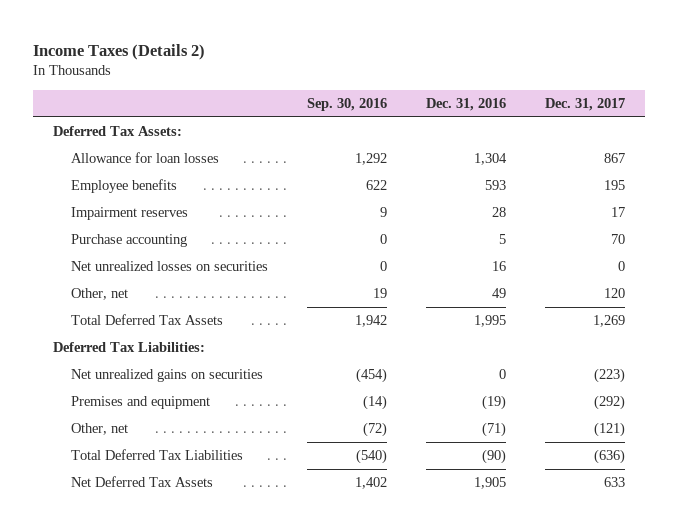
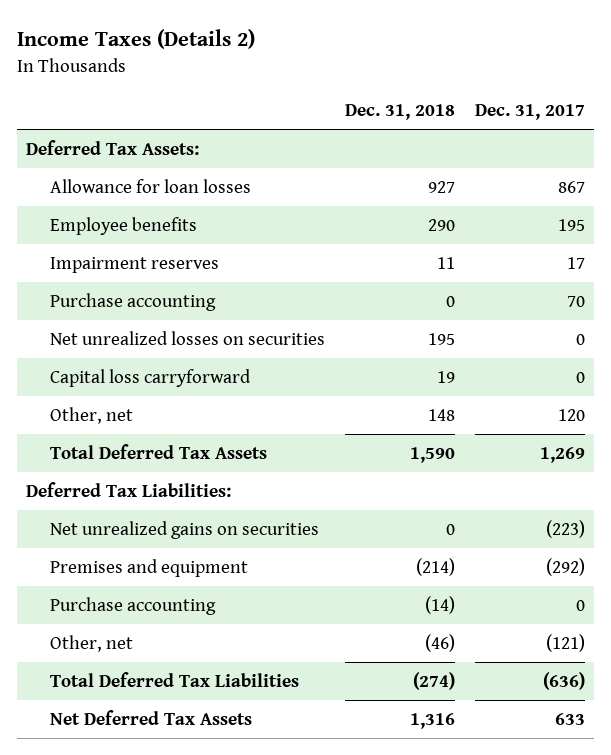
- | Sep. 30, 2016 | Dec. 31, 2016 | Dec. 31, 2017
+ | Dec. 31, 2018 | Dec. 31, 2017
+ Capital loss carryforward | 19 | 0
+ Purchase accounting | (14) | 0

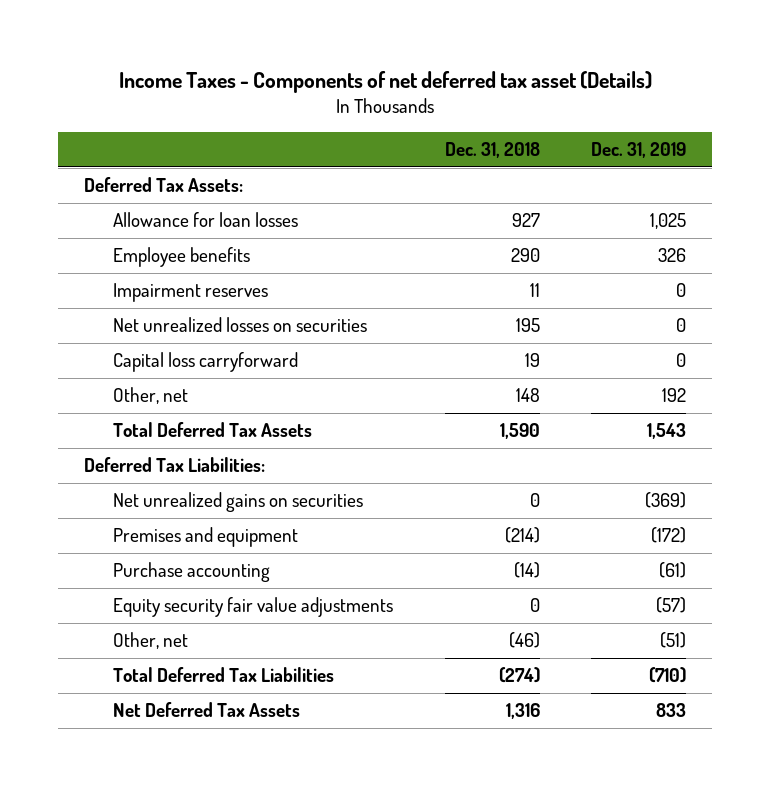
- Income Taxes (Details 2)
+ Income Taxes - Components of net deferred tax asset (Details)
- | Dec. 31, 2018 | Dec. 31, 2017
+ | Dec. 31, 2018 | Dec. 31, 2019
- Purchase accounting | 0 | 70
+ Equity security fair value adjustments | 0 | (57)

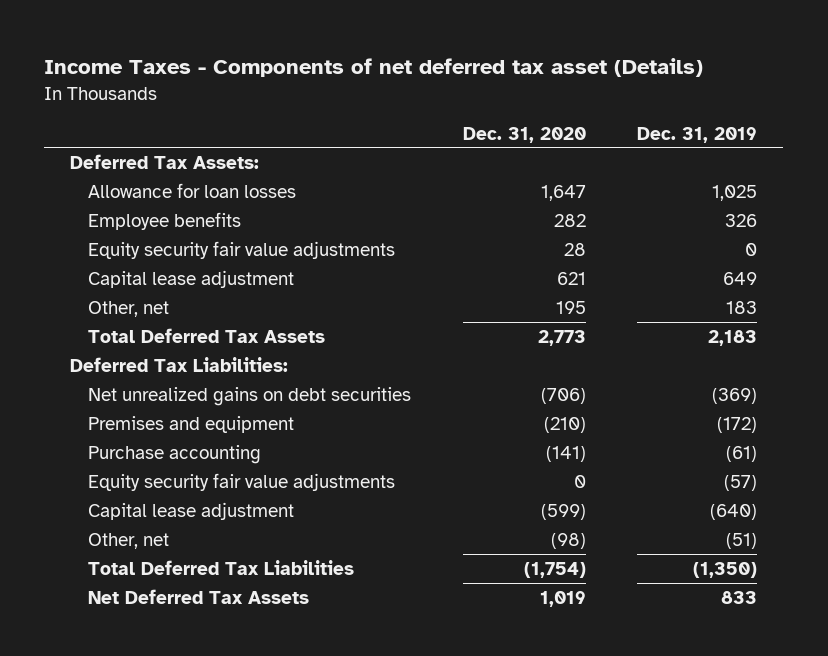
- | Dec. 31, 2018 | Dec. 31, 2019
+ | Dec. 31, 2020 | Dec. 31, 2019
- Impairment reserves | 11 | 0
- Net unrealized losses on securities | 195 | 0
- Capital loss carryforward | 19 | 0
- Other, net | 148 | 192
- Total Deferred Tax Assets | 1,590 | 1,543
+ Equity security fair value adjustments | 28 | 0
+ Capital lease adjustment | 621 | 649
+ Other, net | 195 | 183
+ Total Deferred Tax Assets | 2,773 | 2,183
- Net unrealized gains on securities | 0 | (369)
+ Net unrealized gains on debt securities | (706) | (369)
+ Capital lease adjustment | (599) | (640)
- Total Deferred Tax Liabilities | (274) | (710)
+ Total Deferred Tax Liabilities | (1,754) | (1,350)

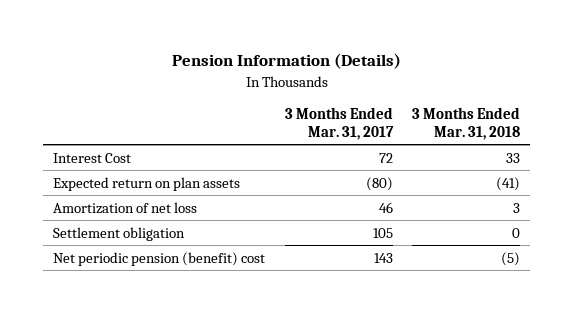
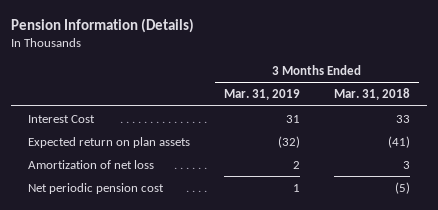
- | 3 Months Ended Mar. 31, 2017 | 3 Months Ended Mar. 31, 2018
+ | 3 Months Ended Mar. 31, 2019 | 3 Months Ended Mar. 31, 2018
- Settlement obligation | 105 | 0
- Net periodic pension (benefit) cost | 143 | (5)
+ Net periodic pension cost | 1 | (5)

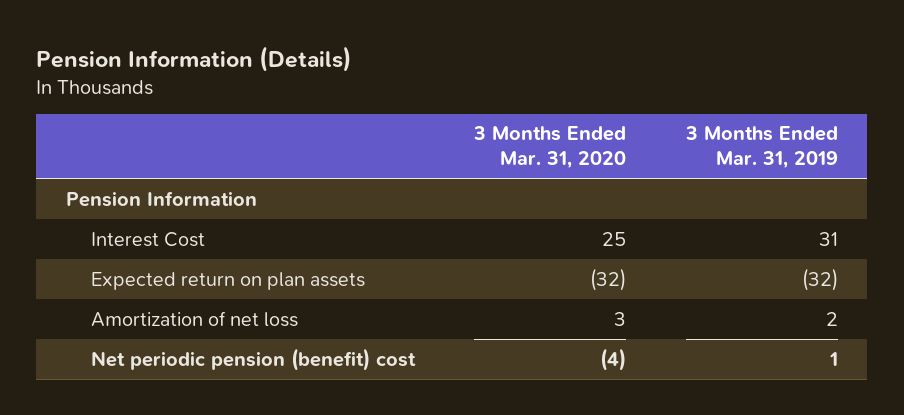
- | 3 Months Ended Mar. 31, 2019 | 3 Months Ended Mar. 31, 2018
+ | 3 Months Ended Mar. 31, 2020 | 3 Months Ended Mar. 31, 2019
+ Pension Information
- Net periodic pension cost | 1 | (5)
+ Net periodic pension (benefit) cost | (4) | 1

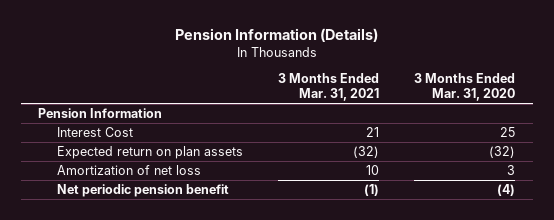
- | 3 Months Ended Mar. 31, 2020 | 3 Months Ended Mar. 31, 2019
+ | 3 Months Ended Mar. 31, 2021 | 3 Months Ended Mar. 31, 2020
- Net periodic pension (benefit) cost | (4) | 1
+ Net periodic pension benefit | (1) | (4)

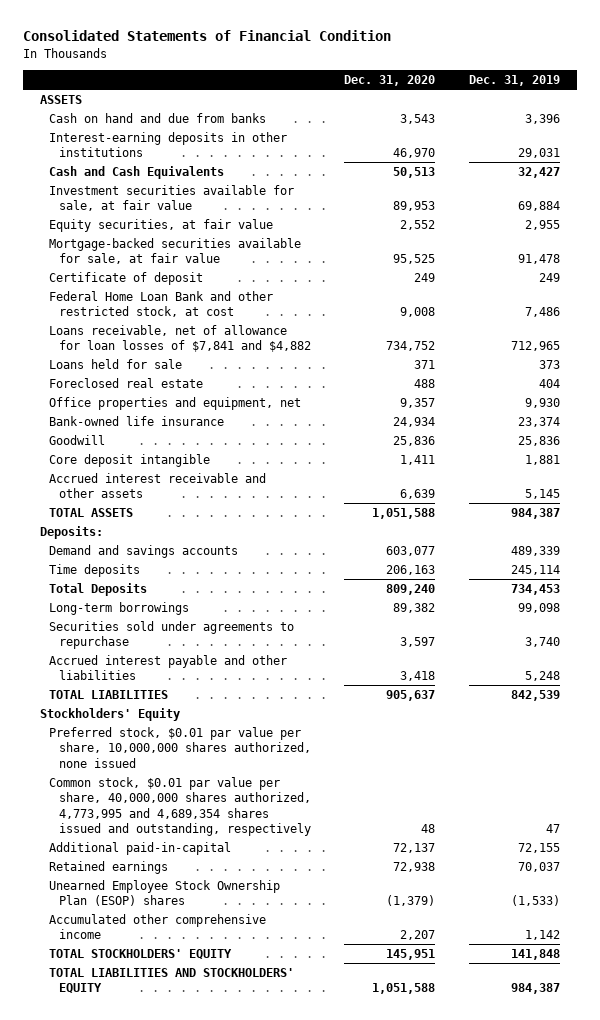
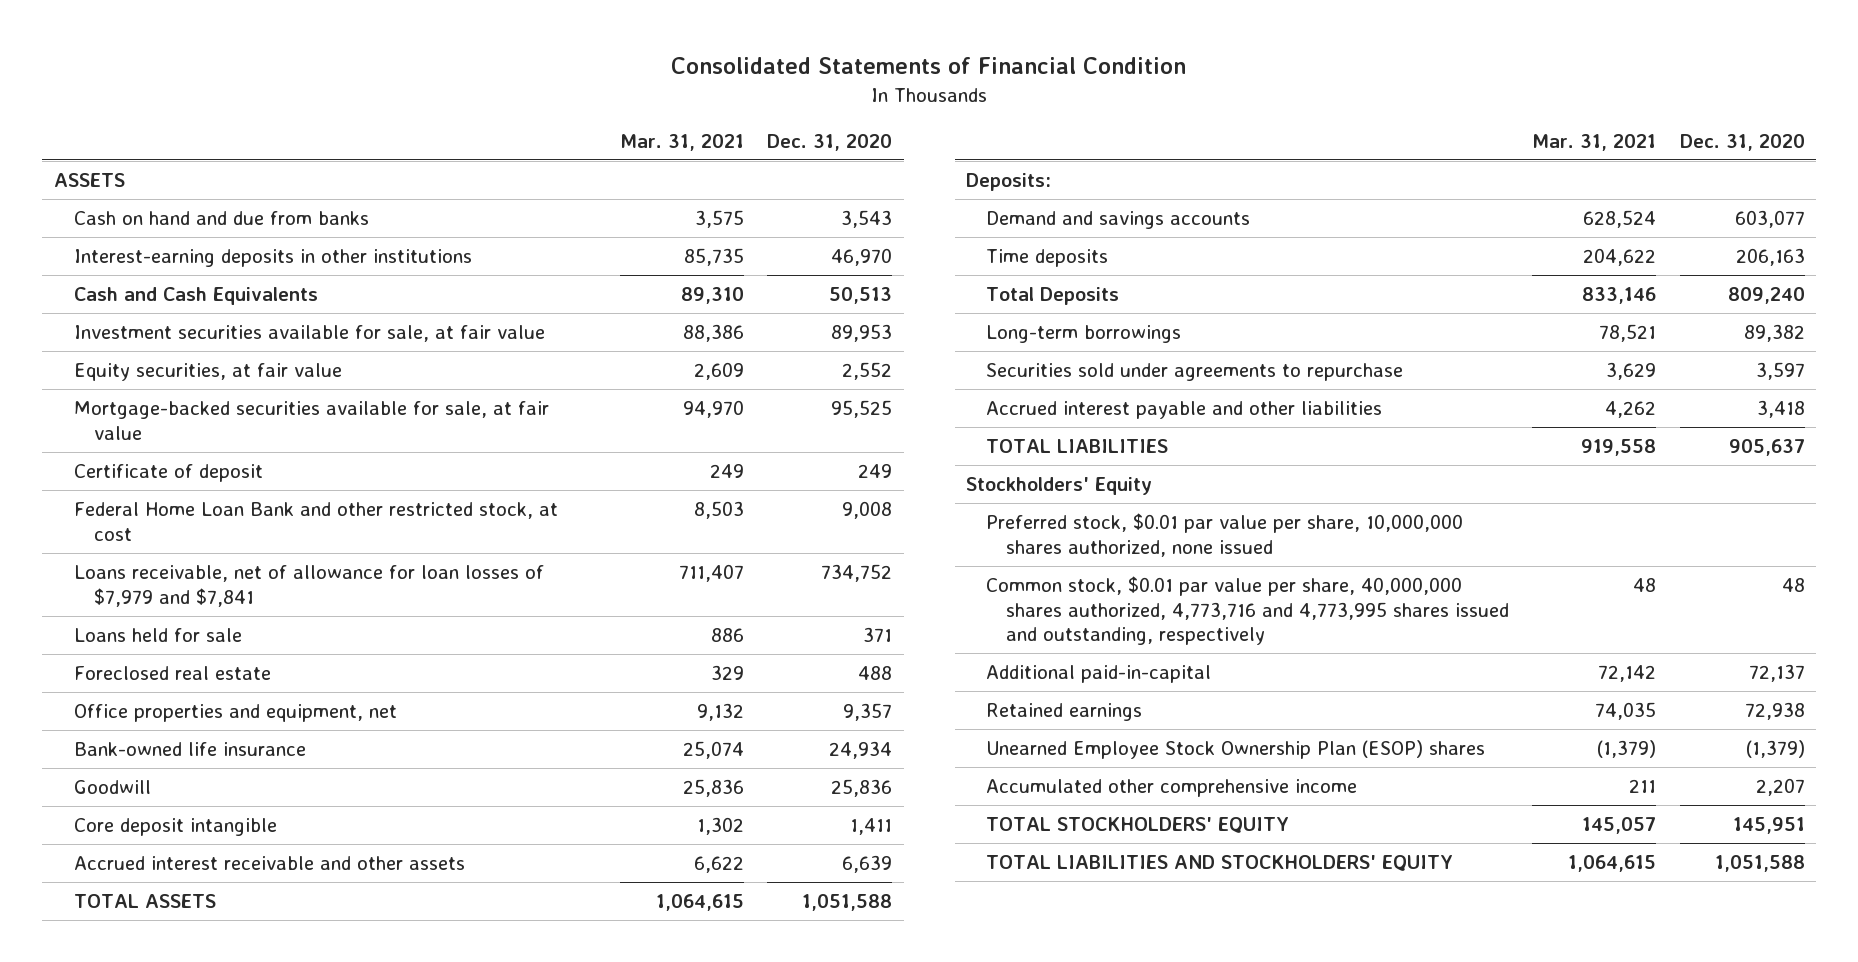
- | Dec. 31, 2020 | Dec. 31, 2019
+ | Mar. 31, 2021 | Dec. 31, 2020
- Loans receivable, net of allowance for loan losses of $7,841 and $4,882 | 734,752 | 712,965
+ Loans receivable, net of allowance for loan losses of $7,979 and $7,841 | 711,407 | 734,752
- Common stock, $0.01 par value per share, 40,000,000 shares authorized, 4,773,995 and 4,689,354 shares issued and outstanding, respectively | 48 | 47
+ Common stock, $0.01 par value per share, 40,000,000 shares authorized, 4,773,716 and 4,773,995 shares issued and outstanding, respectively | 48 | 48

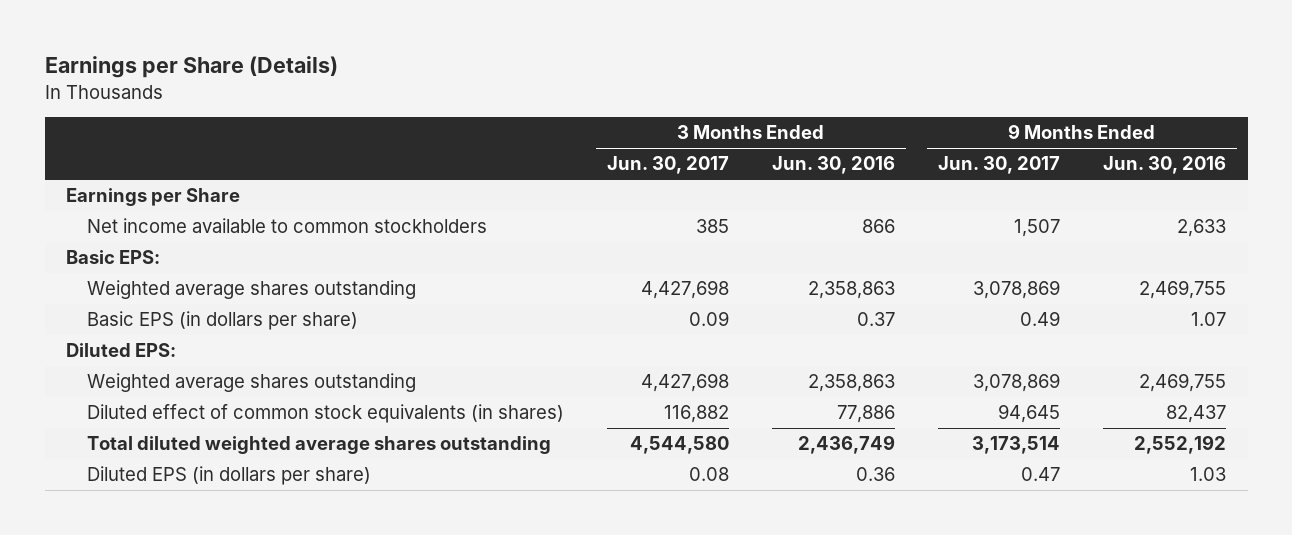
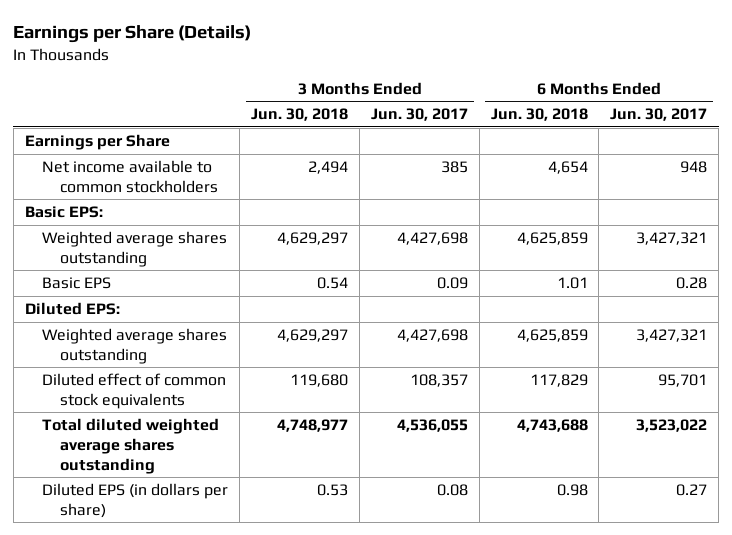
- | 3 Months Ended Jun. 30, 2017 | 3 Months Ended Jun. 30, 2016 | 9 Months Ended Jun. 30, 2017 | 9 Months Ended Jun. 30, 2016
+ | 3 Months Ended Jun. 30, 2018 | 3 Months Ended Jun. 30, 2017 | 6 Months Ended Jun. 30, 2018 | 6 Months Ended Jun. 30, 2017
- Basic EPS (in dollars per share) | 0.09 | 0.37 | 0.49 | 1.07
+ Basic EPS | 0.54 | 0.09 | 1.01 | 0.28
- Diluted effect of common stock equivalents (in shares) | 116,882 | 77,886 | 94,645 | 82,437
- Total diluted weighted average shares outstanding | 4,544,580 | 2,436,749 | 3,173,514 | 2,552,192
+ Diluted effect of common stock equivalents | 119,680 | 108,357 | 117,829 | 95,701
+ Total diluted weighted average shares outstanding | 4,748,977 | 4,536,055 | 4,743,688 | 3,523,022

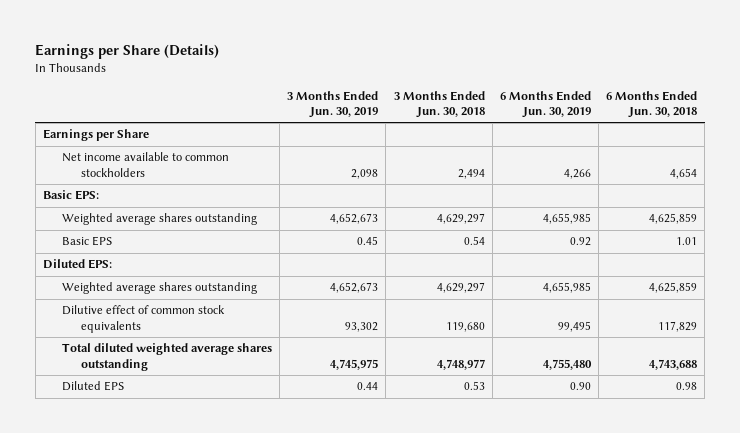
- | 3 Months Ended Jun. 30, 2018 | 3 Months Ended Jun. 30, 2017 | 6 Months Ended Jun. 30, 2018 | 6 Months Ended Jun. 30, 2017
+ | 3 Months Ended Jun. 30, 2019 | 3 Months Ended Jun. 30, 2018 | 6 Months Ended Jun. 30, 2019 | 6 Months Ended Jun. 30, 2018
- Diluted effect of common stock equivalents | 119,680 | 108,357 | 117,829 | 95,701
+ Dilutive effect of common stock equivalents | 93,302 | 119,680 | 99,495 | 117,829
- Diluted EPS (in dollars per share) | 0.53 | 0.08 | 0.98 | 0.27
+ Diluted EPS | 0.44 | 0.53 | 0.90 | 0.98

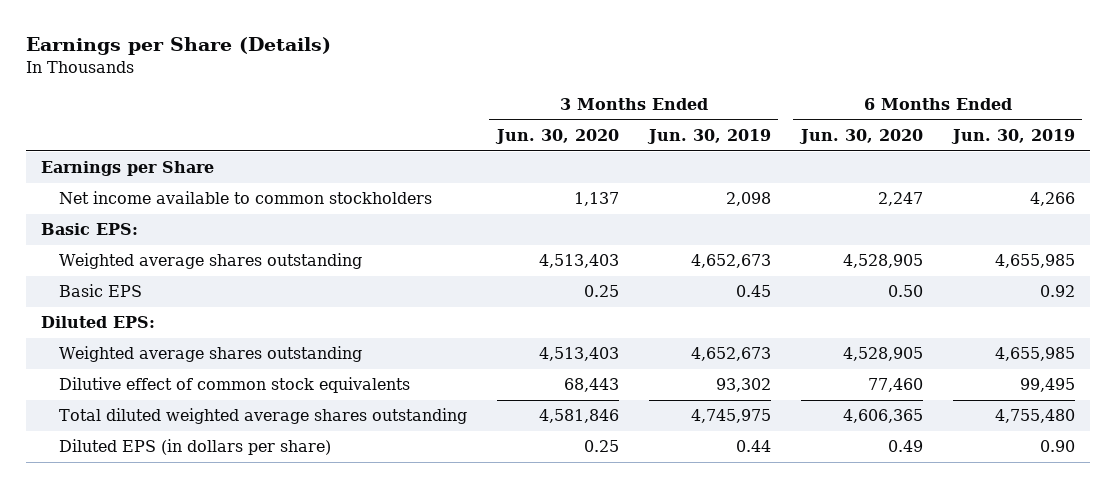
- | 3 Months Ended Jun. 30, 2019 | 3 Months Ended Jun. 30, 2018 | 6 Months Ended Jun. 30, 2019 | 6 Months Ended Jun. 30, 2018
+ | 3 Months Ended Jun. 30, 2020 | 3 Months Ended Jun. 30, 2019 | 6 Months Ended Jun. 30, 2020 | 6 Months Ended Jun. 30, 2019
- Diluted EPS | 0.44 | 0.53 | 0.90 | 0.98
+ Diluted EPS (in dollars per share) | 0.25 | 0.44 | 0.49 | 0.90

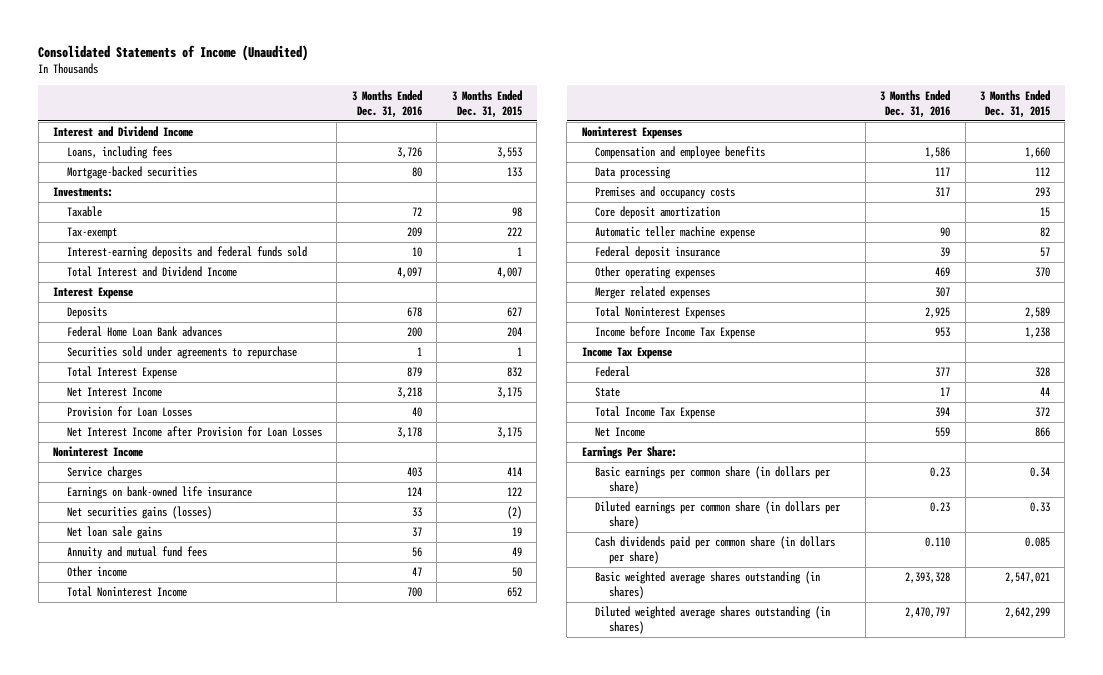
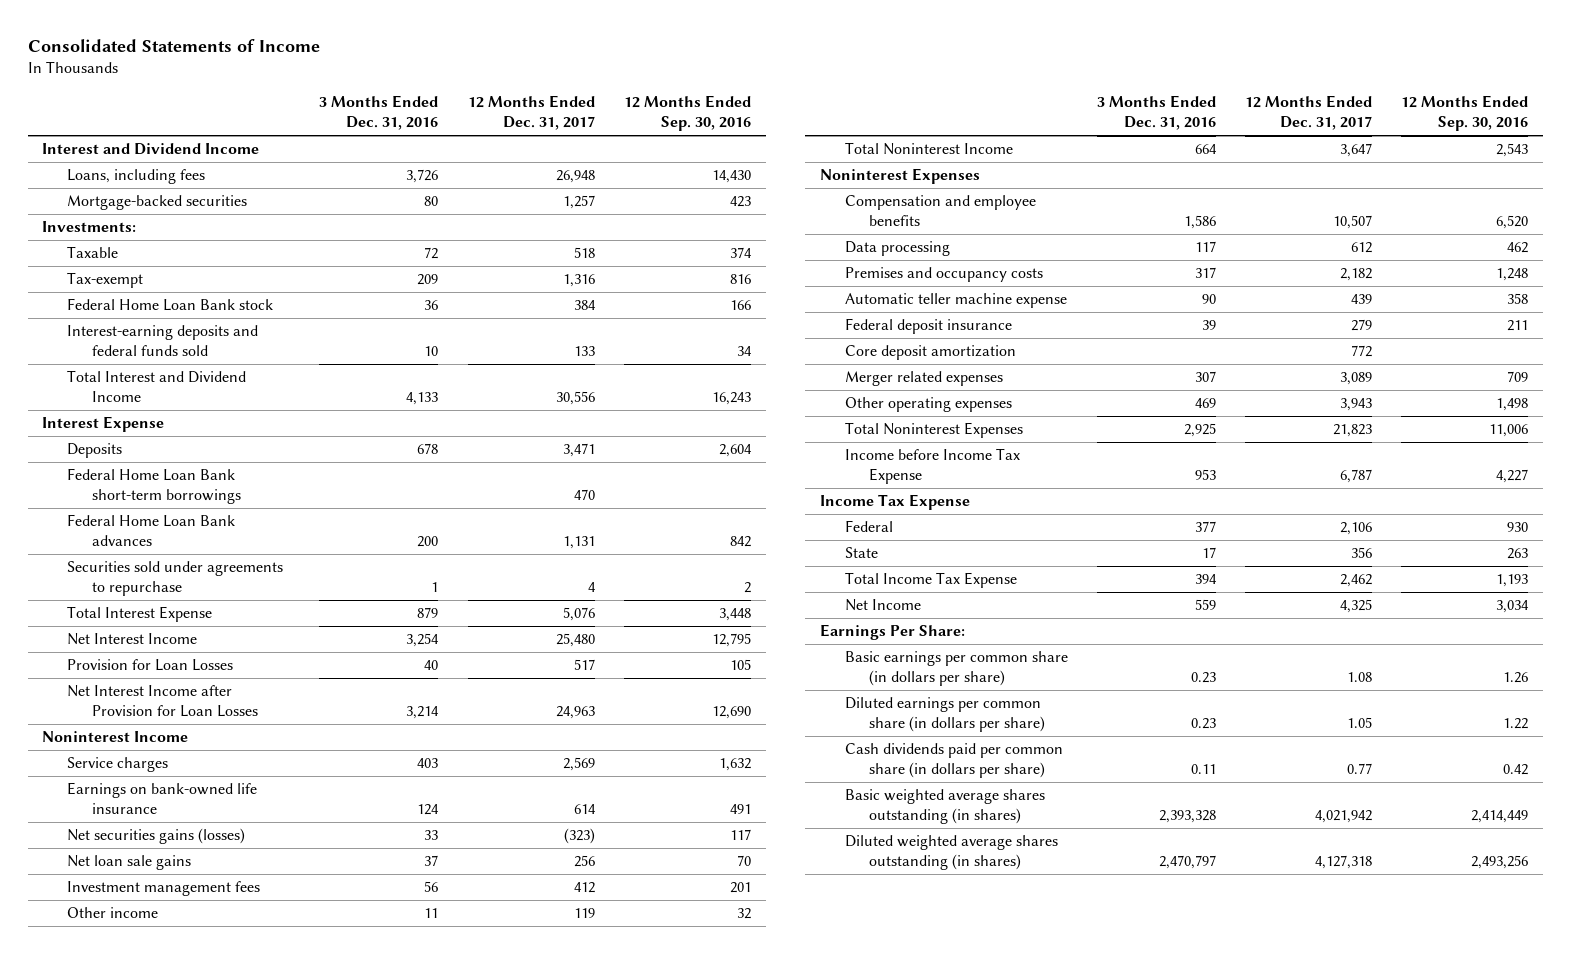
- Consolidated Statements of Income (Unaudited)
+ Consolidated Statements of Income
- | 3 Months Ended Dec. 31, 2016 | 3 Months Ended Dec. 31, 2015
+ | 3 Months Ended Dec. 31, 2016 | 12 Months Ended Dec. 31, 2017 | 12 Months Ended Sep. 30, 2016
+ Federal Home Loan Bank stock | 36 | 384 | 166
- Total Interest and Dividend Income | 4,097 | 4,007
+ Total Interest and Dividend Income | 4,133 | 30,556 | 16,243
+ Federal Home Loan Bank short-term borrowings | | 470 |
- Net Interest Income | 3,218 | 3,175
+ Net Interest Income | 3,254 | 25,480 | 12,795
- Net Interest Income after Provision for Loan Losses | 3,178 | 3,175
+ Net Interest Income after Provision for Loan Losses | 3,214 | 24,963 | 12,690
- Annuity and mutual fund fees | 56 | 49
- Other income | 47 | 50
- Total Noninterest Income | 700 | 652
+ Investment management fees | 56 | 412 | 201
+ Other income | 11 | 119 | 32
+ Total Noninterest Income | 664 | 3,647 | 2,543
moved down: Core deposit amortization | | 772 |
moved down: Other operating expenses | 469 | 3,943 | 1,498
- Cash dividends paid per common share (in dollars per share) | 0.110 | 0.085
+ Cash dividends paid per common share (in dollars per share) | 0.11 | 0.77 | 0.42

